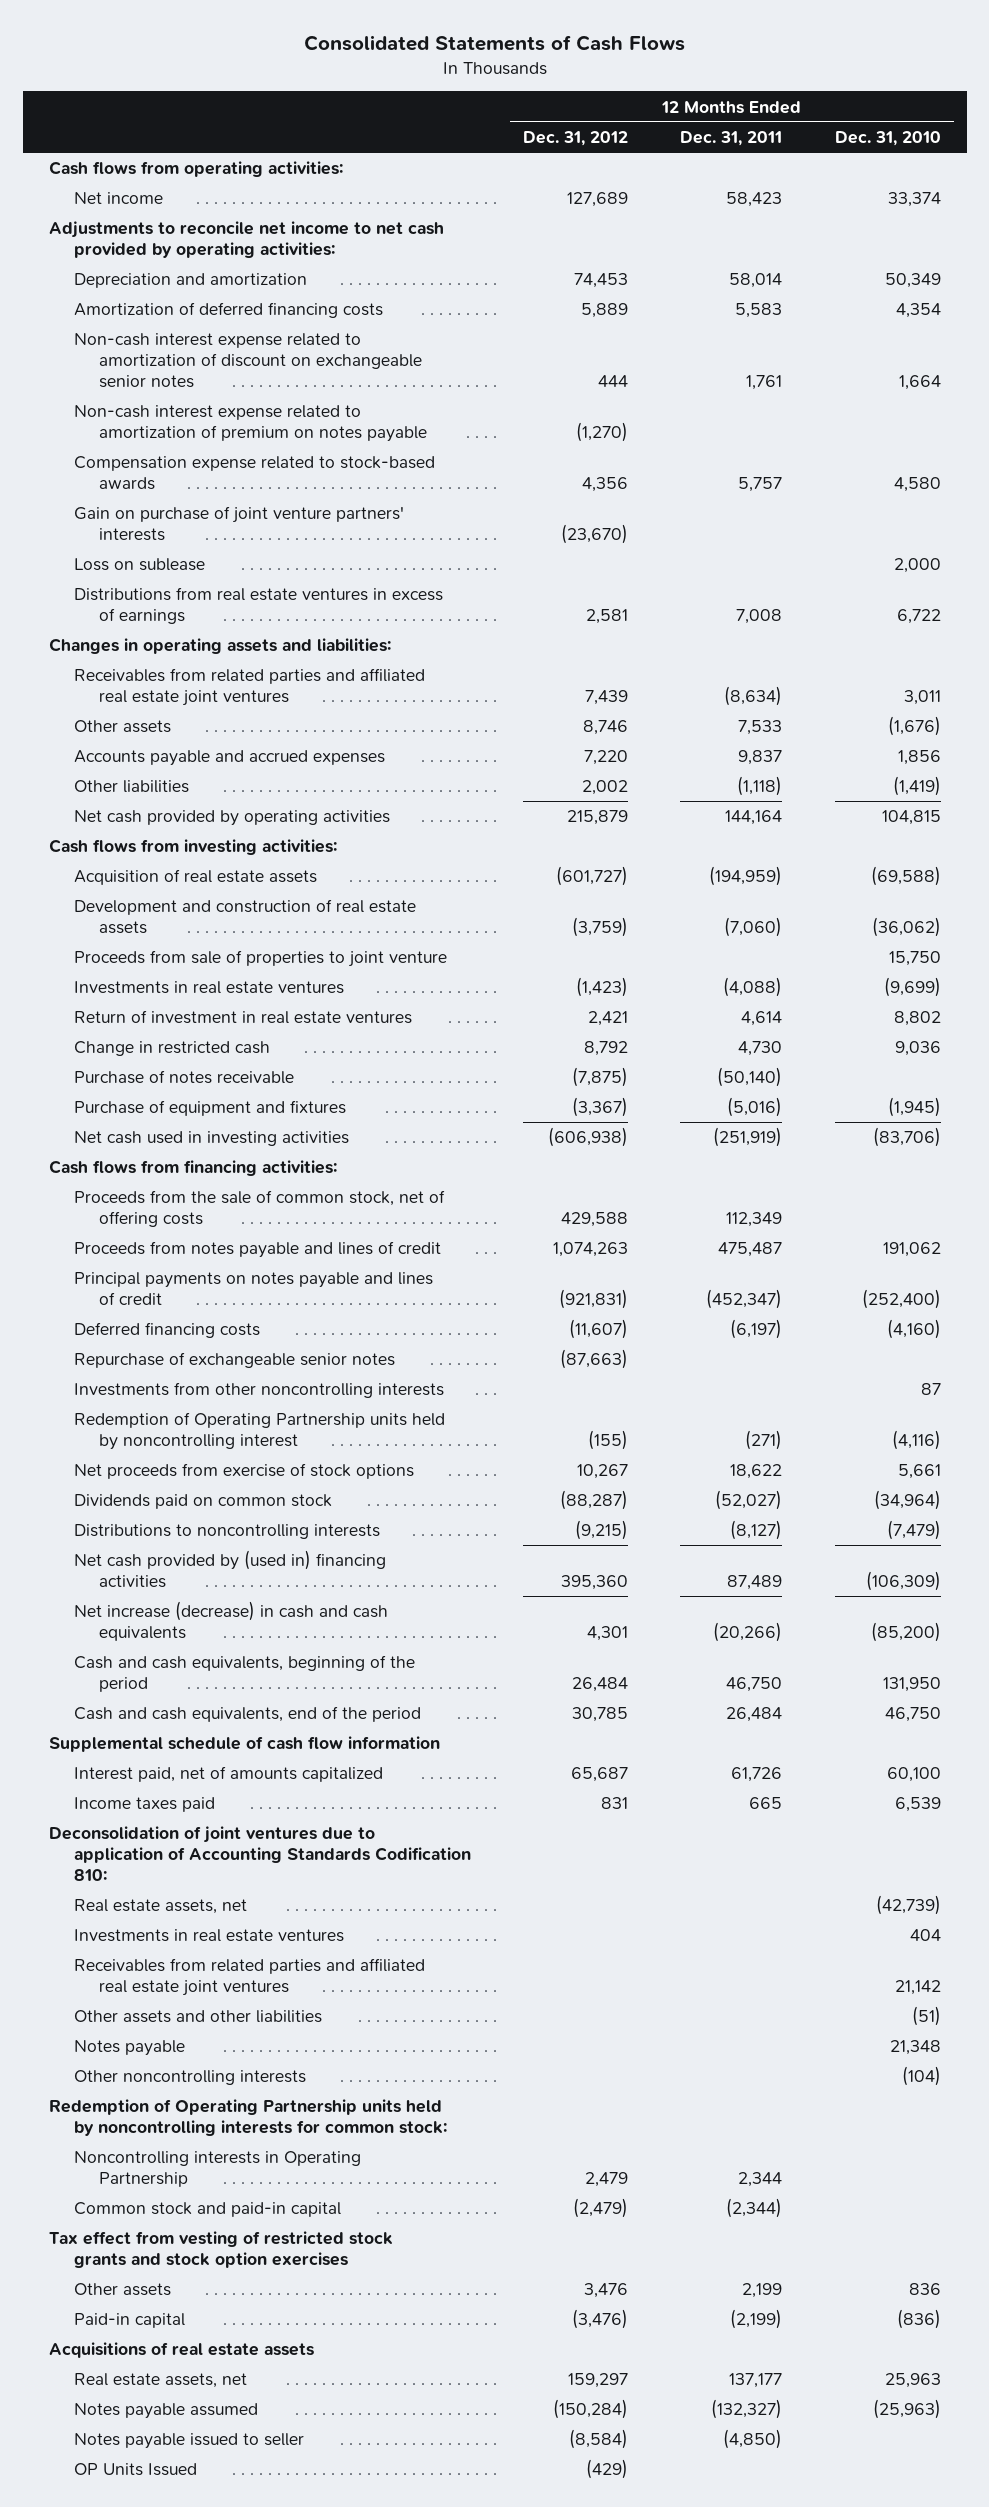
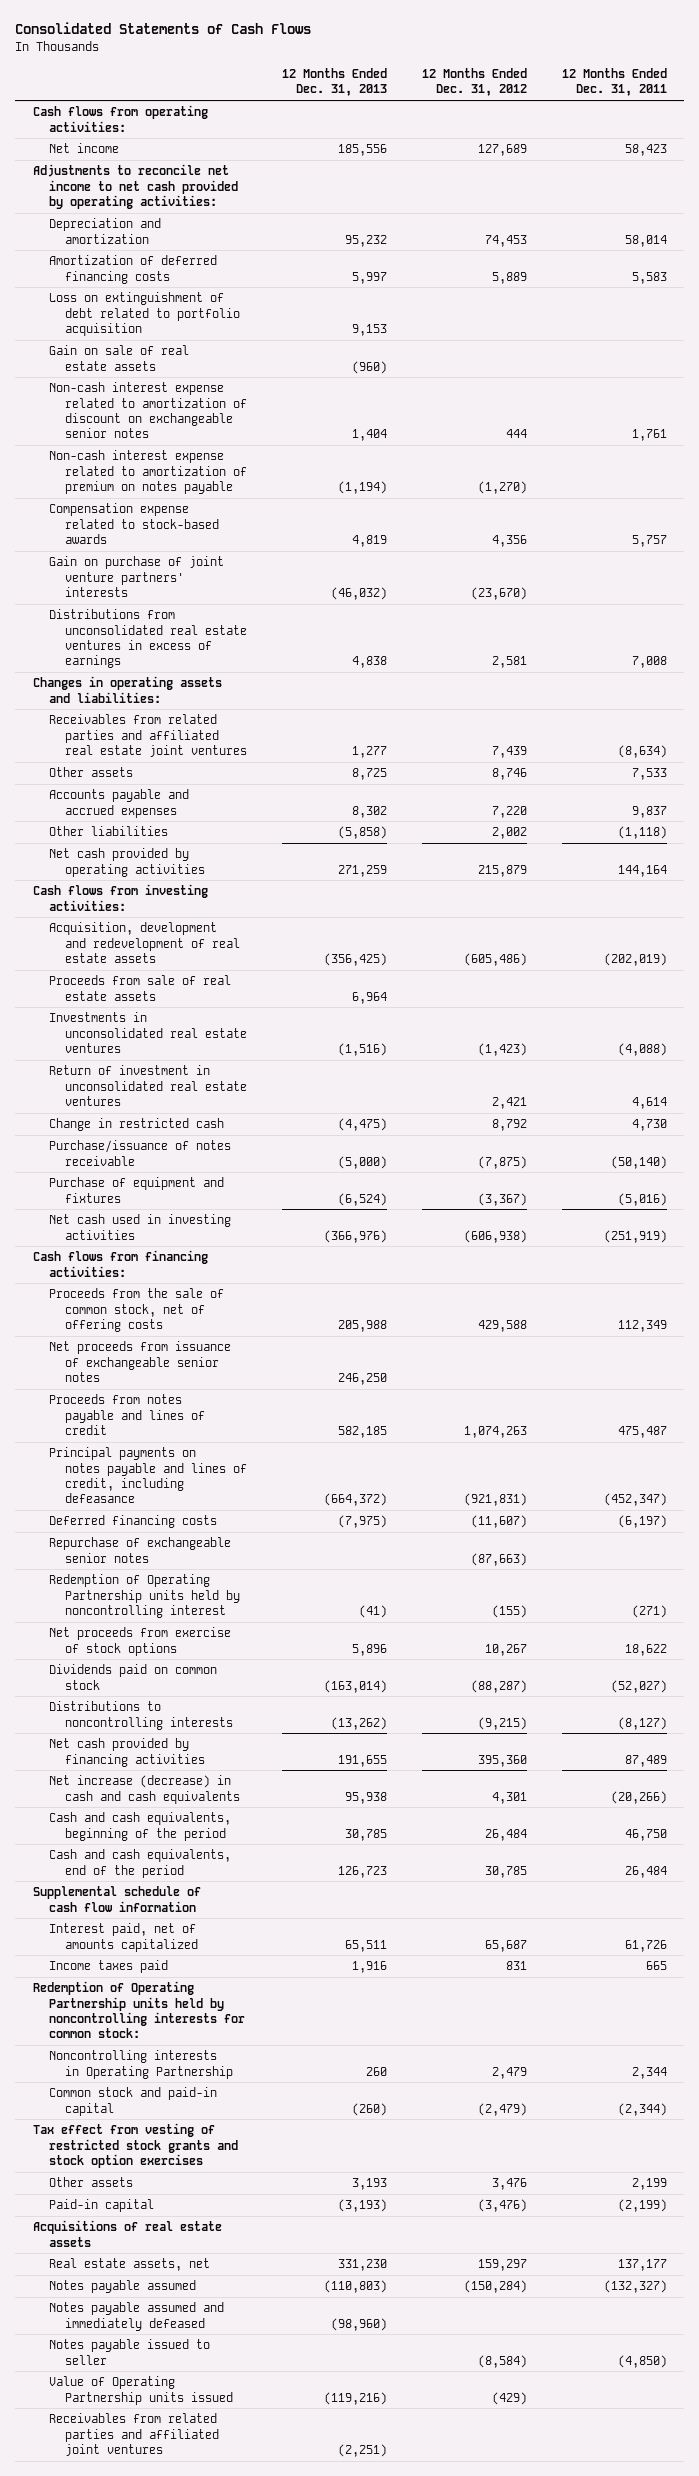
- | 12 Months Ended Dec. 31, 2012 | 12 Months Ended Dec. 31, 2011 | 12 Months Ended Dec. 31, 2010
+ | 12 Months Ended Dec. 31, 2013 | 12 Months Ended Dec. 31, 2012 | 12 Months Ended Dec. 31, 2011
+ Loss on extinguishment of debt related to portfolio acquisition | 9,153 | |
+ Gain on sale of real estate assets | (960) | |
- Loss on sublease | | | 2,000
- Distributions from real estate ventures in excess of earnings | 2,581 | 7,008 | 6,722
+ Distributions from unconsolidated real estate ventures in excess of earnings | 4,838 | 2,581 | 7,008
- Acquisition of real estate assets | (601,727) | (194,959) | (69,588)
- Development and construction of real estate assets | (3,759) | (7,060) | (36,062)
- Proceeds from sale of properties to joint venture | | | 15,750
- Investments in real estate ventures | (1,423) | (4,088) | (9,699)
- Return of investment in real estate ventures | 2,421 | 4,614 | 8,802
+ Acquisition, development and redevelopment of real estate assets | (356,425) | (605,486) | (202,019)
+ Proceeds from sale of real estate assets | 6,964 | |
+ Investments in unconsolidated real estate ventures | (1,516) | (1,423) | (4,088)
+ Return of investment in unconsolidated real estate ventures | | 2,421 | 4,614
- Purchase of notes receivable | (7,875) | (50,140) |
+ Purchase/issuance of notes receivable | (5,000) | (7,875) | (50,140)
+ Net proceeds from issuance of exchangeable senior notes | 246,250 | |
- Principal payments on notes payable and lines of credit | (921,831) | (452,347) | (252,400)
+ Principal payments on notes payable and lines of credit, including defeasance | (664,372) | (921,831) | (452,347)
- Investments from other noncontrolling interests | | | 87
- Net cash provided by (used in) financing activities | 395,360 | 87,489 | (106,309)
+ Net cash provided by financing activities | 191,655 | 395,360 | 87,489
- Deconsolidation of joint ventures due to application of Accounting Standards Codification 810:
- Real estate assets, net | | | (42,739)
- Investments in real estate ventures | | | 404
- Receivables from related parties and affiliated real estate joint ventures | | | 21,142
- Other assets and other liabilities | | | (51)
- Notes payable | | | 21,348
- Other noncontrolling interests | | | (104)
+ Notes payable assumed and immediately defeased | (98,960) | |
- OP Units Issued | (429) | |
+ Value of Operating Partnership units issued | (119,216) | (429) |
+ Receivables from related parties and affiliated joint ventures | (2,251) | |

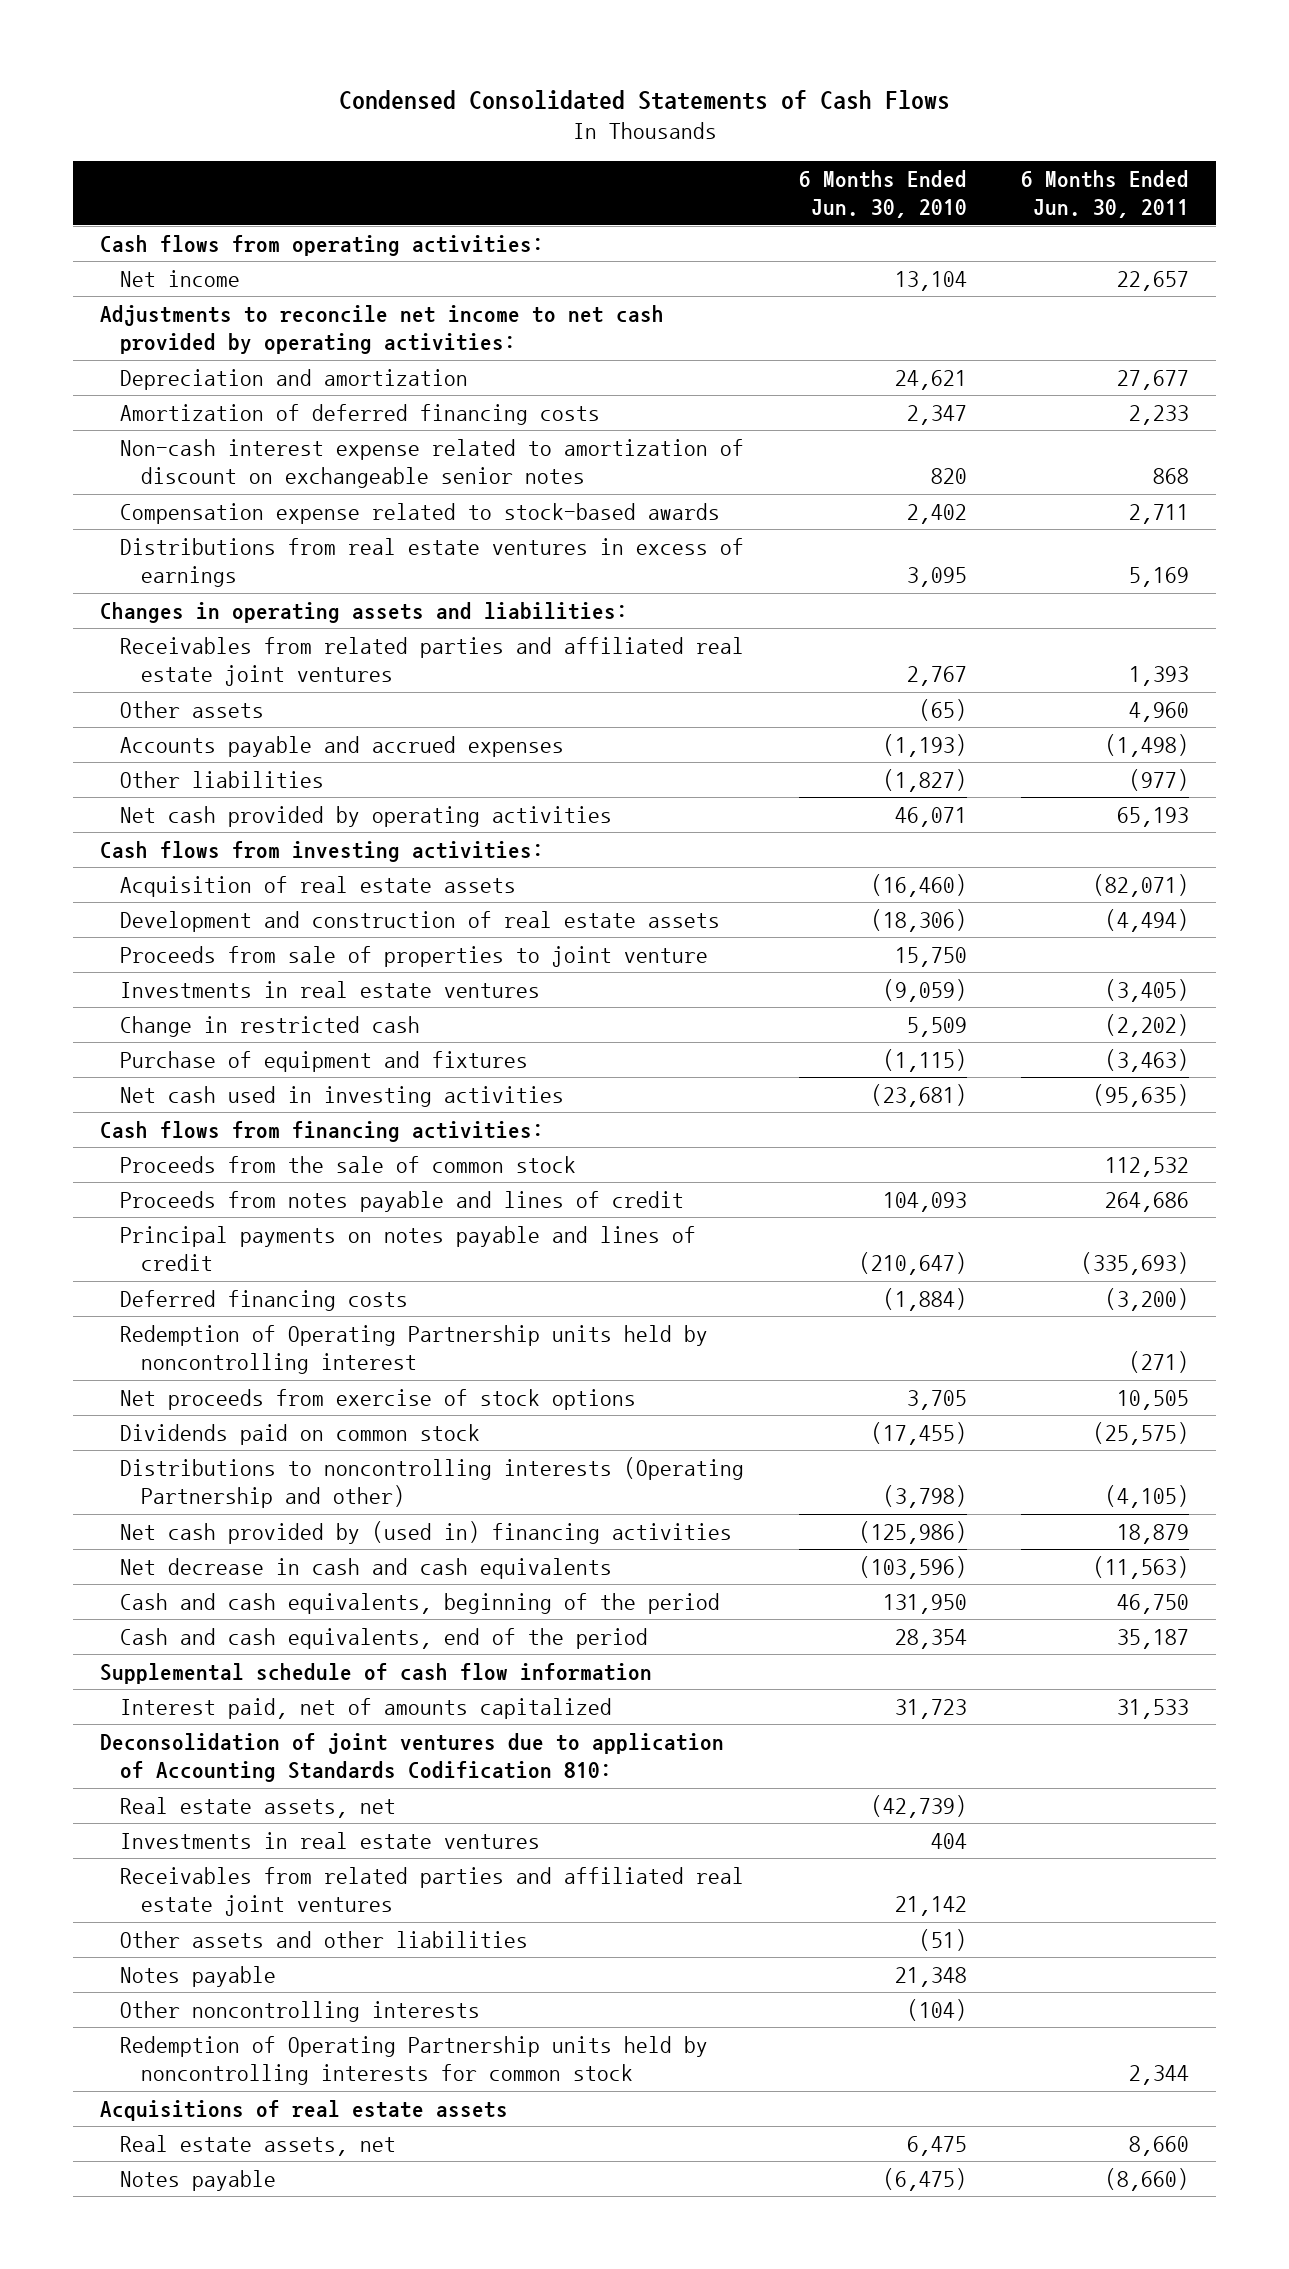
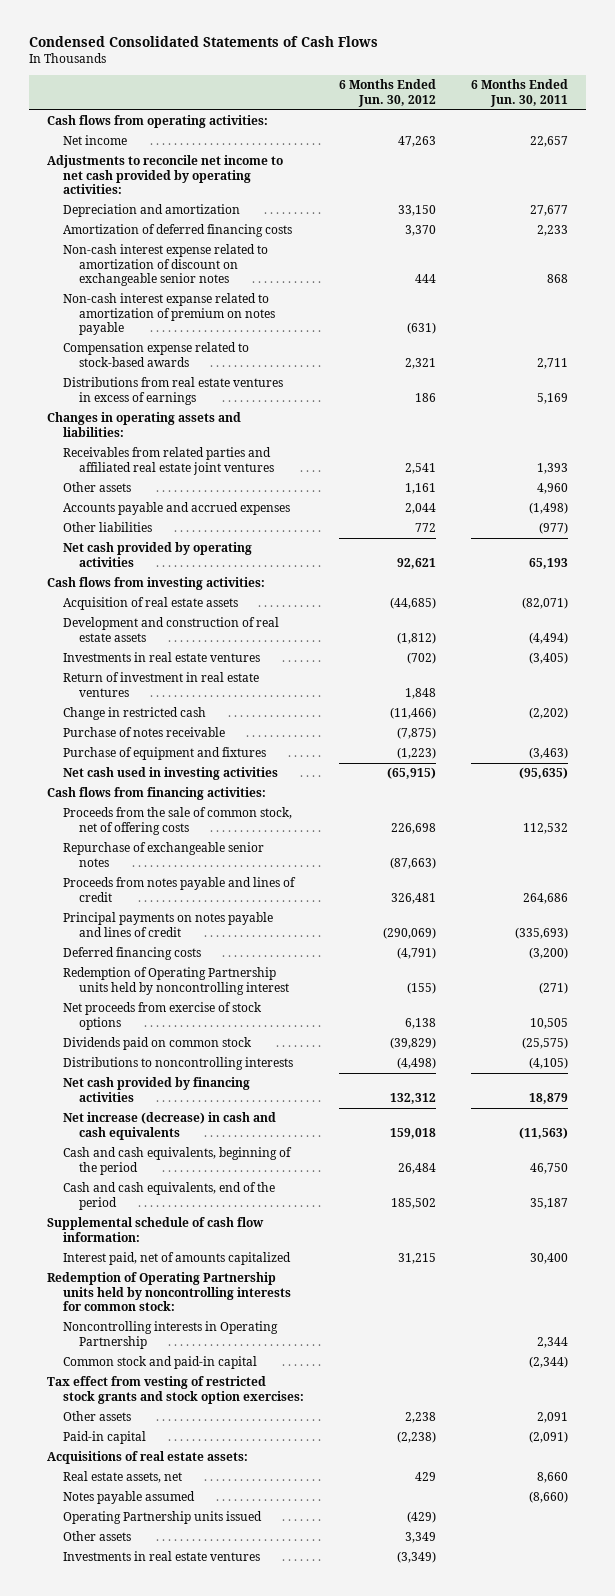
- | 6 Months Ended Jun. 30, 2010 | 6 Months Ended Jun. 30, 2011
+ | 6 Months Ended Jun. 30, 2012 | 6 Months Ended Jun. 30, 2011
+ Non-cash interest expanse related to amortization of premium on notes payable | (631) |
- Proceeds from sale of properties to joint venture | 15,750 |
+ Return of investment in real estate ventures | 1,848 |
+ Purchase of notes receivable | (7,875) |
- Proceeds from the sale of common stock | | 112,532
+ Proceeds from the sale of common stock, net of offering costs | 226,698 | 112,532
+ Repurchase of exchangeable senior notes | (87,663) |
- Distributions to noncontrolling interests (Operating Partnership and other) | (3,798) | (4,105)
- Net cash provided by (used in) financing activities | (125,986) | 18,879
- Net decrease in cash and cash equivalents | (103,596) | (11,563)
+ Distributions to noncontrolling interests | (4,498) | (4,105)
+ Net cash provided by financing activities | 132,312 | 18,879
+ Net increase (decrease) in cash and cash equivalents | 159,018 | (11,563)
- Supplemental schedule of cash flow information
- Interest paid, net of amounts capitalized | 31,723 | 31,533
- Deconsolidation of joint ventures due to application of Accounting Standards Codification 810:
- Real estate assets, net | (42,739) |
- Receivables from related parties and affiliated real estate joint ventures | 21,142 |
- Other assets and other liabilities | (51) |
- Notes payable | 21,348 |
- Other noncontrolling interests | (104) |
- Redemption of Operating Partnership units held by noncontrolling interests for common stock | | 2,344
- Acquisitions of real estate assets
+ Supplemental schedule of cash flow information:
+ Interest paid, net of amounts capitalized | 31,215 | 30,400
+ Redemption of Operating Partnership units held by noncontrolling interests for common stock:
+ Noncontrolling interests in Operating Partnership | | 2,344
+ Common stock and paid-in capital | | (2,344)
+ Tax effect from vesting of restricted stock grants and stock option exercises:
+ Other assets | 2,238 | 2,091
+ Paid-in capital | (2,238) | (2,091)
+ Acquisitions of real estate assets:
- Notes payable | (6,475) | (8,660)
+ Notes payable assumed | | (8,660)
+ Operating Partnership units issued | (429) |
+ Other assets | 3,349 |
moved down: Investments in real estate ventures | (3,349) |

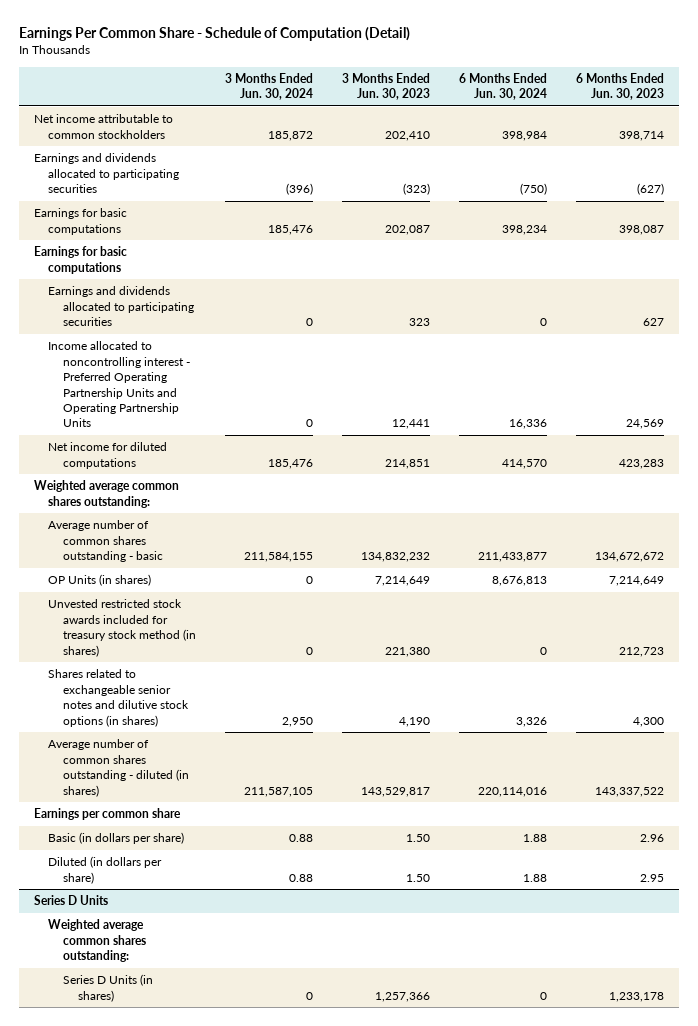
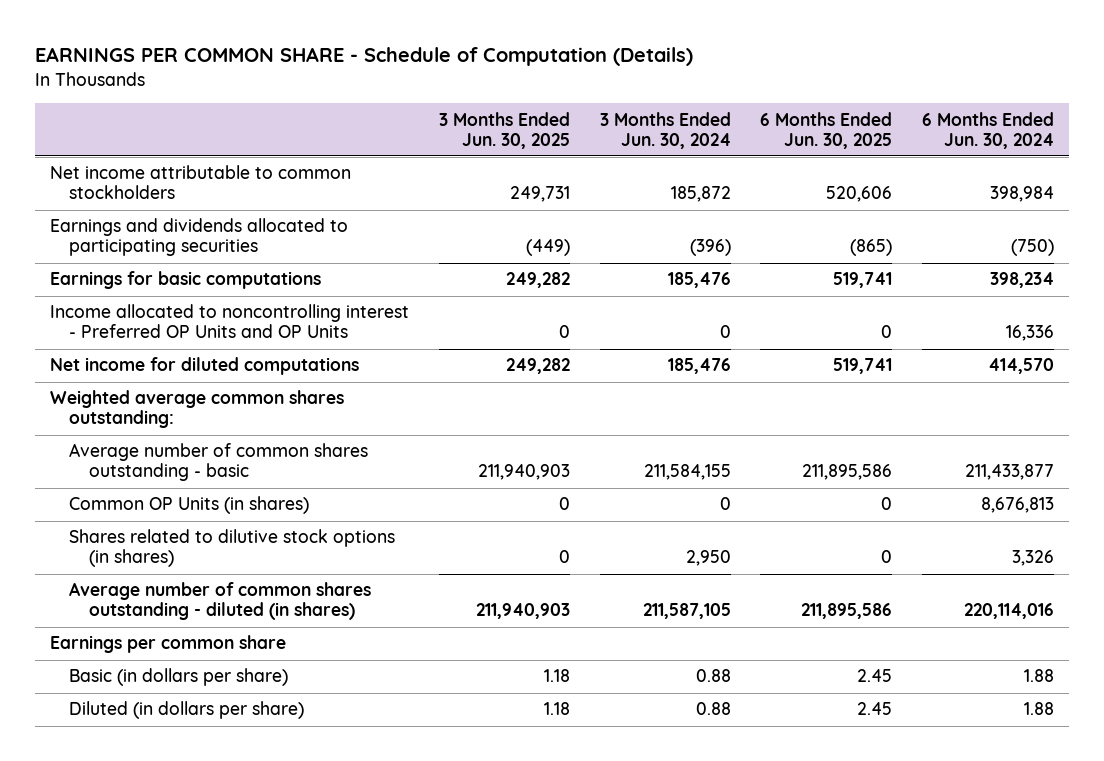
- Earnings Per Common Share - Schedule of Computation (Detail)
+ EARNINGS PER COMMON SHARE - Schedule of Computation (Details)
- | 3 Months Ended Jun. 30, 2024 | 3 Months Ended Jun. 30, 2023 | 6 Months Ended Jun. 30, 2024 | 6 Months Ended Jun. 30, 2023
+ | 3 Months Ended Jun. 30, 2025 | 3 Months Ended Jun. 30, 2024 | 6 Months Ended Jun. 30, 2025 | 6 Months Ended Jun. 30, 2024
- Earnings for basic computations
- Earnings and dividends allocated to participating securities | 0 | 323 | 0 | 627
- Income allocated to noncontrolling interest - Preferred Operating Partnership Units and Operating Partnership Units | 0 | 12,441 | 16,336 | 24,569
+ Income allocated to noncontrolling interest - Preferred OP Units and OP Units | 0 | 0 | 0 | 16,336
- OP Units (in shares) | 0 | 7,214,649 | 8,676,813 | 7,214,649
- Unvested restricted stock awards included for treasury stock method (in shares) | 0 | 221,380 | 0 | 212,723
- Shares related to exchangeable senior notes and dilutive stock options (in shares) | 2,950 | 4,190 | 3,326 | 4,300
+ Common OP Units (in shares) | 0 | 0 | 0 | 8,676,813
+ Shares related to dilutive stock options (in shares) | 0 | 2,950 | 0 | 3,326
- Series D Units
- Weighted average common shares outstanding:
- Series D Units (in shares) | 0 | 1,257,366 | 0 | 1,233,178

